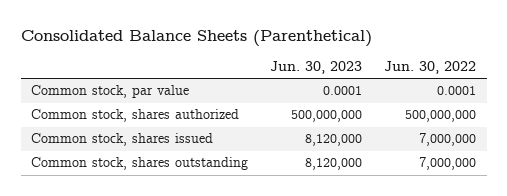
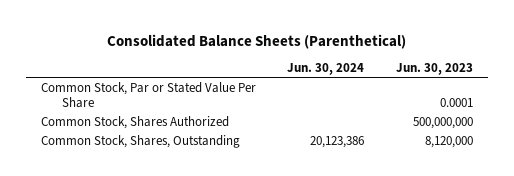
- | Jun. 30, 2023 | Jun. 30, 2022
+ | Jun. 30, 2024 | Jun. 30, 2023
- Common stock, par value | 0.0001 | 0.0001
- Common stock, shares authorized | 500,000,000 | 500,000,000
- Common stock, shares issued | 8,120,000 | 7,000,000
- Common stock, shares outstanding | 8,120,000 | 7,000,000
+ Common Stock, Par or Stated Value Per Share | | 0.0001
+ Common Stock, Shares Authorized | | 500,000,000
+ Common Stock, Shares, Outstanding | 20,123,386 | 8,120,000

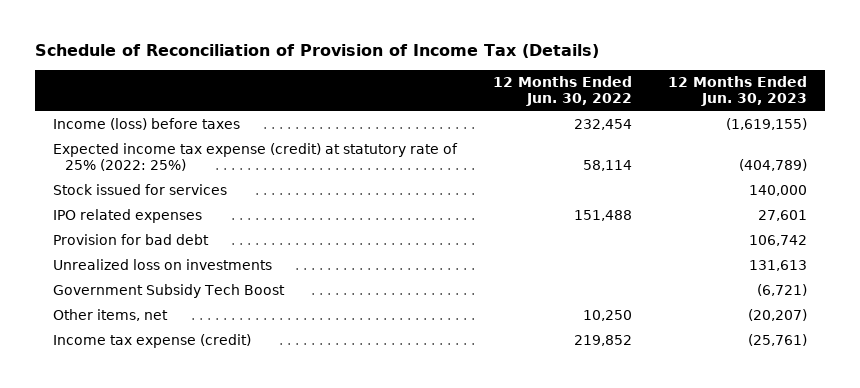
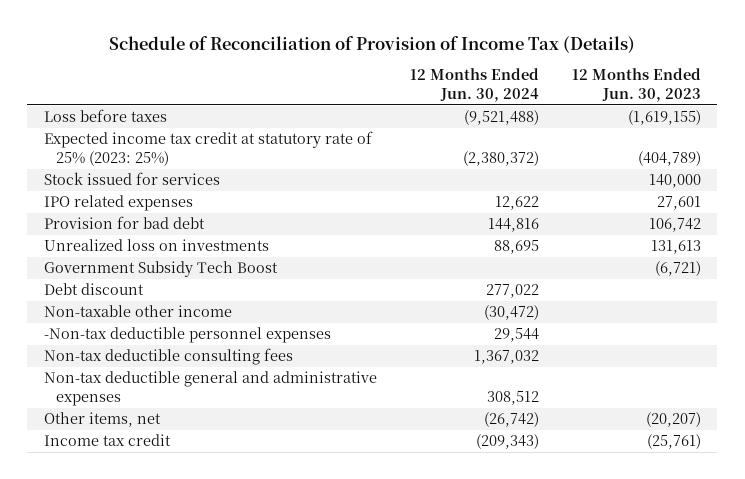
- | 12 Months Ended Jun. 30, 2022 | 12 Months Ended Jun. 30, 2023
+ | 12 Months Ended Jun. 30, 2024 | 12 Months Ended Jun. 30, 2023
- Income (loss) before taxes | 232,454 | (1,619,155)
- Expected income tax expense (credit) at statutory rate of 25% (2022: 25%) | 58,114 | (404,789)
+ Loss before taxes | (9,521,488) | (1,619,155)
+ Expected income tax credit at statutory rate of 25% (2023: 25%) | (2,380,372) | (404,789)
+ Debt discount | 277,022 |
+ Non-taxable other income | (30,472) |
+ -Non-tax deductible personnel expenses | 29,544 |
+ Non-tax deductible consulting fees | 1,367,032 |
+ Non-tax deductible general and administrative expenses | 308,512 |
- Income tax expense (credit) | 219,852 | (25,761)
+ Income tax credit | (209,343) | (25,761)

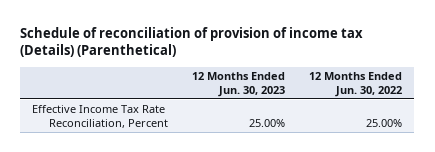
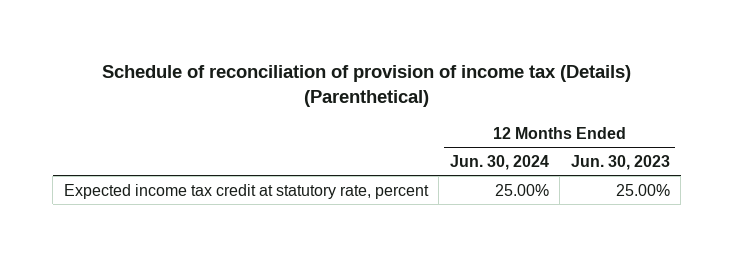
- | 12 Months Ended Jun. 30, 2023 | 12 Months Ended Jun. 30, 2022
+ | 12 Months Ended Jun. 30, 2024 | 12 Months Ended Jun. 30, 2023
- Effective Income Tax Rate Reconciliation, Percent | 25.00% | 25.00%
+ Expected income tax credit at statutory rate, percent | 25.00% | 25.00%

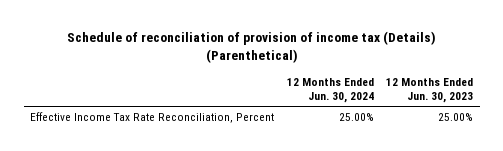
- Expected income tax credit at statutory rate, percent | 25.00% | 25.00%
+ Effective Income Tax Rate Reconciliation, Percent | 25.00% | 25.00%

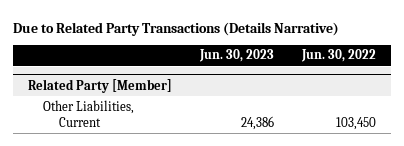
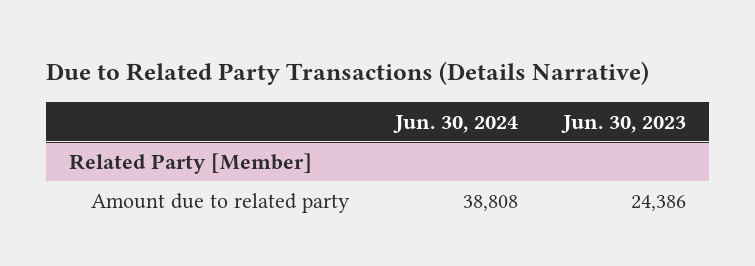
- | Jun. 30, 2023 | Jun. 30, 2022
+ | Jun. 30, 2024 | Jun. 30, 2023
@ Related Party [Member]
- Other Liabilities, Current | 24,386 | 103,450
+ Amount due to related party | 38,808 | 24,386

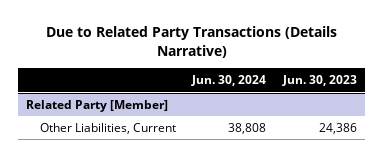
@ Related Party [Member]
- Amount due to related party | 38,808 | 24,386
+ Other Liabilities, Current | 38,808 | 24,386

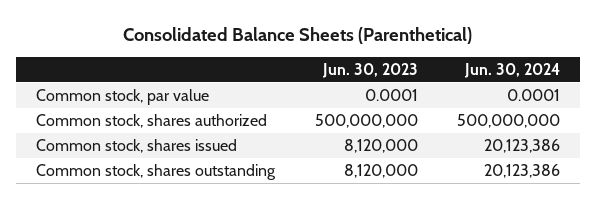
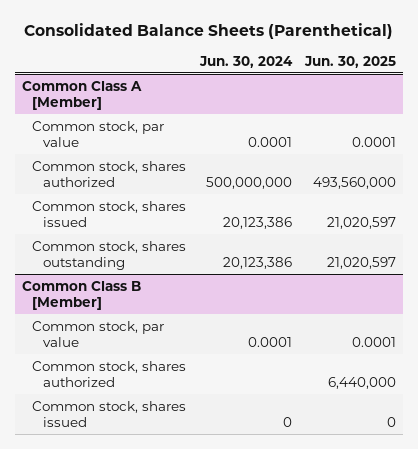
- | Jun. 30, 2023 | Jun. 30, 2024
+ | Jun. 30, 2024 | Jun. 30, 2025
+ Common Class A [Member]
+ Common Class B [Member]
+ Common stock, par value | 0.0001 | 0.0001
+ Common stock, shares authorized | | 6,440,000
+ Common stock, shares issued | 0 | 0

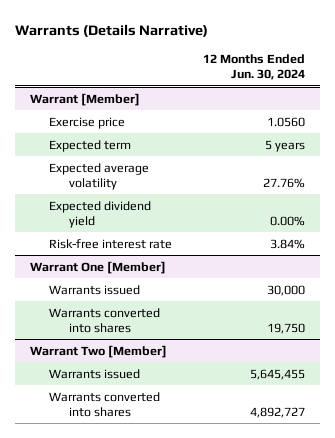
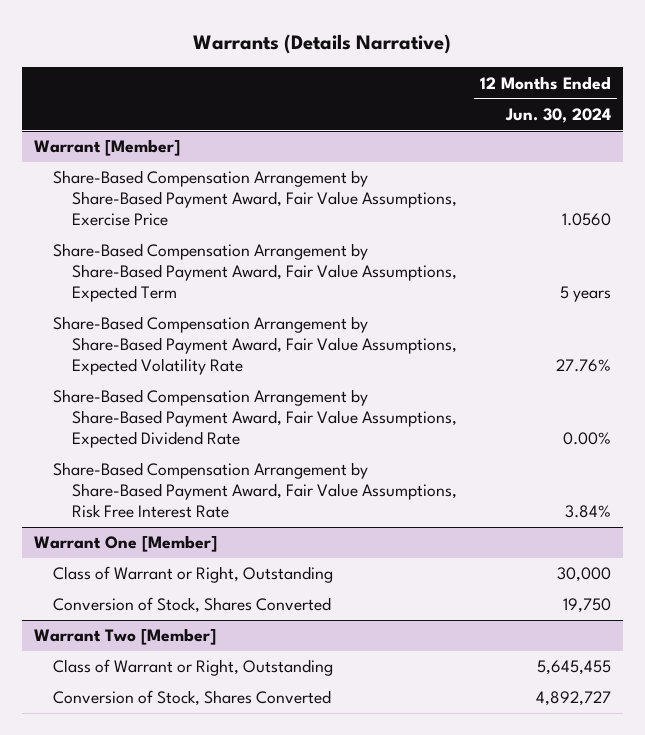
@ Warrant [Member]
- Exercise price | 1.0560
- Expected term | 5 years
- Expected average volatility | 27.76%
- Expected dividend yield | 0.00%
- Risk-free interest rate | 3.84%
+ Share-Based Compensation Arrangement by Share-Based Payment Award, Fair Value Assumptions, Exercise Price | 1.0560
+ Share-Based Compensation Arrangement by Share-Based Payment Award, Fair Value Assumptions, Expected Term | 5 years
+ Share-Based Compensation Arrangement by Share-Based Payment Award, Fair Value Assumptions, Expected Volatility Rate | 27.76%
+ Share-Based Compensation Arrangement by Share-Based Payment Award, Fair Value Assumptions, Expected Dividend Rate | 0.00%
+ Share-Based Compensation Arrangement by Share-Based Payment Award, Fair Value Assumptions, Risk Free Interest Rate | 3.84%
@ Warrant One [Member]
- Warrants issued | 30,000
- Warrants converted into shares | 19,750
+ Class of Warrant or Right, Outstanding | 30,000
+ Conversion of Stock, Shares Converted | 19,750
@ Warrant Two [Member]
- Warrants issued | 5,645,455
- Warrants converted into shares | 4,892,727
+ Class of Warrant or Right, Outstanding | 5,645,455
+ Conversion of Stock, Shares Converted | 4,892,727

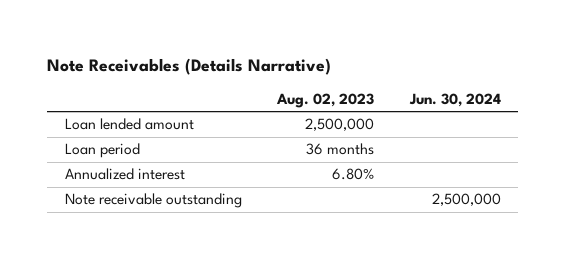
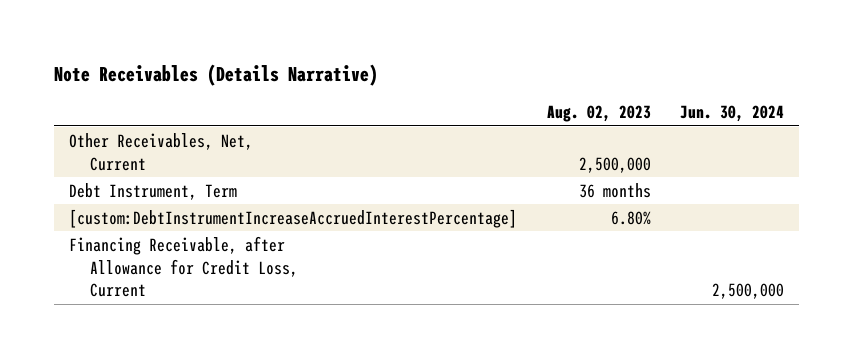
- Loan lended amount | 2,500,000 |
- Loan period | 36 months |
- Annualized interest | 6.80% |
- Note receivable outstanding | | 2,500,000
+ Other Receivables, Net, Current | 2,500,000 |
+ Debt Instrument, Term | 36 months |
+ [custom:DebtInstrumentIncreaseAccruedInterestPercentage] | 6.80% |
+ Financing Receivable, after Allowance for Credit Loss, Current | | 2,500,000

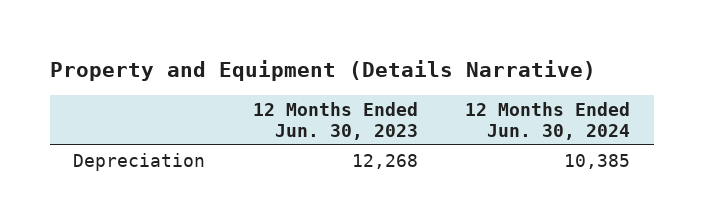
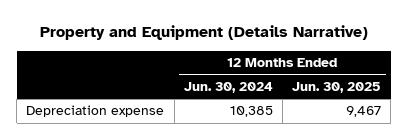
- | 12 Months Ended Jun. 30, 2023 | 12 Months Ended Jun. 30, 2024
+ | 12 Months Ended Jun. 30, 2024 | 12 Months Ended Jun. 30, 2025
- Depreciation | 12,268 | 10,385
+ Depreciation expense | 10,385 | 9,467

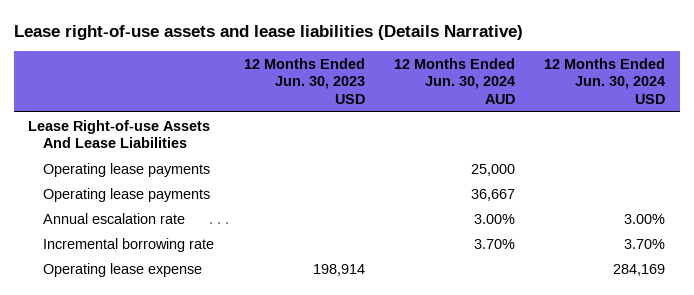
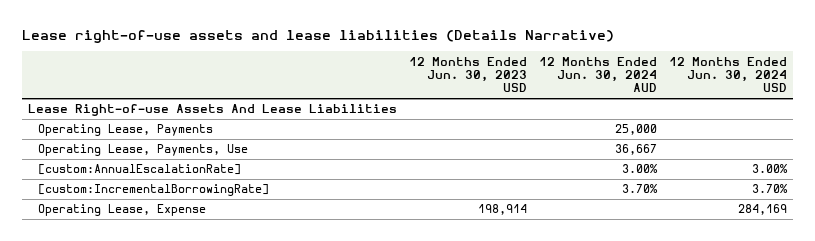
- Operating lease payments | | 25,000 |
- Operating lease payments | | 36,667 |
- Annual escalation rate | | 3.00% | 3.00%
- Incremental borrowing rate | | 3.70% | 3.70%
- Operating lease expense | 198,914 | | 284,169
+ Operating Lease, Payments | | 25,000 |
+ Operating Lease, Payments, Use | | 36,667 |
+ [custom:AnnualEscalationRate] | | 3.00% | 3.00%
+ [custom:IncrementalBorrowingRate] | | 3.70% | 3.70%
+ Operating Lease, Expense | 198,914 | | 284,169

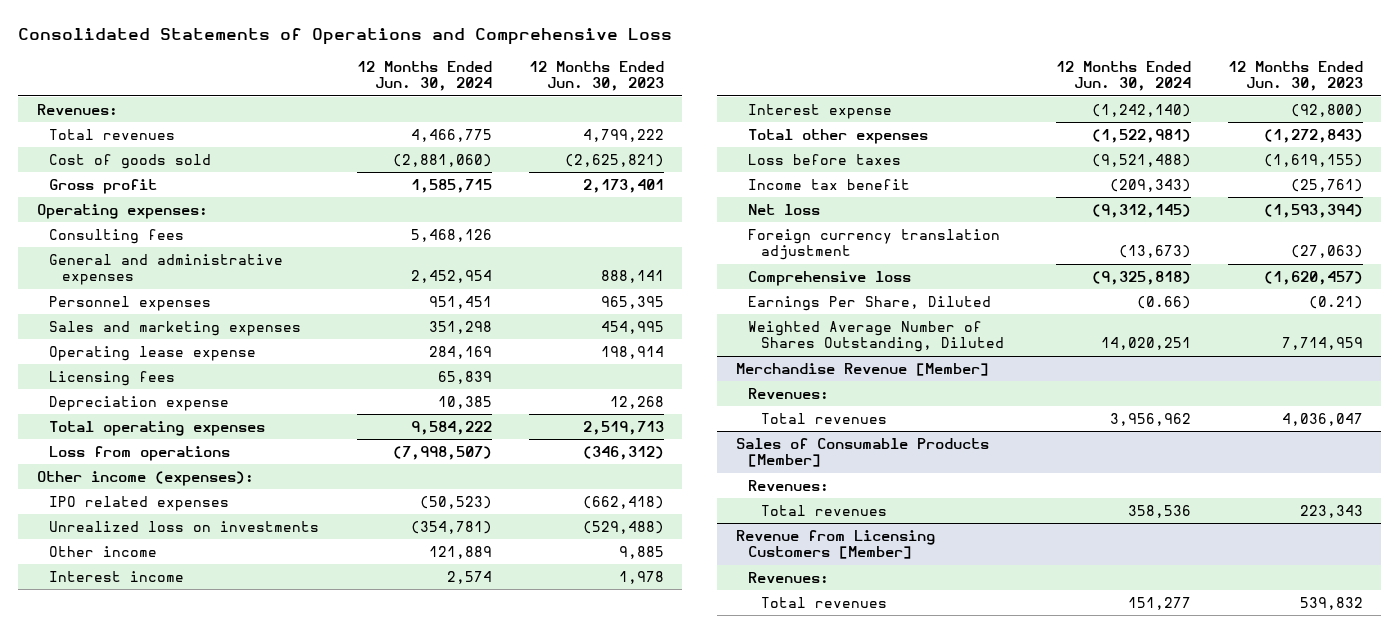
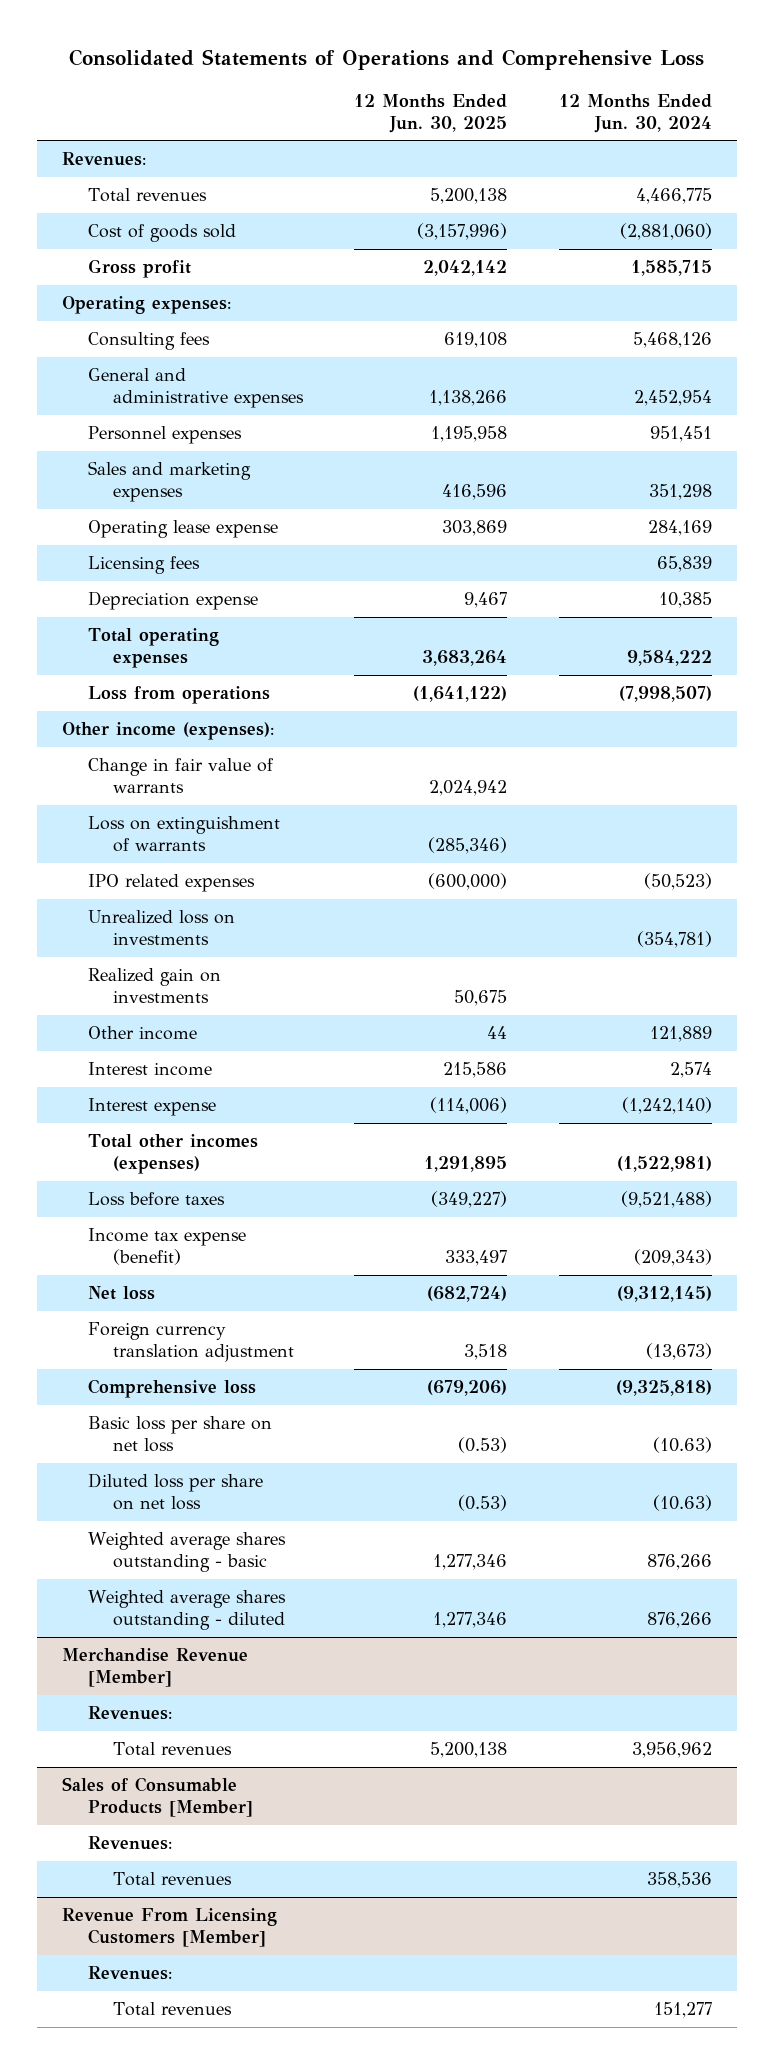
- | 12 Months Ended Jun. 30, 2024 | 12 Months Ended Jun. 30, 2023
+ | 12 Months Ended Jun. 30, 2025 | 12 Months Ended Jun. 30, 2024
+ Change in fair value of warrants | 2,024,942 |
+ Loss on extinguishment of warrants | (285,346) |
+ Realized gain on investments | 50,675 |
- Total other expenses | (1,522,981) | (1,272,843)
+ Total other incomes (expenses) | 1,291,895 | (1,522,981)
- Income tax benefit | (209,343) | (25,761)
+ Income tax expense (benefit) | 333,497 | (209,343)
- Earnings Per Share, Diluted | (0.66) | (0.21)
- Weighted Average Number of Shares Outstanding, Diluted | 14,020,251 | 7,714,959
+ Basic loss per share on net loss | (0.53) | (10.63)
+ Diluted loss per share on net loss | (0.53) | (10.63)
+ Weighted average shares outstanding - basic | 1,277,346 | 876,266
+ Weighted average shares outstanding - diluted | 1,277,346 | 876,266
- Revenue from Licensing Customers [Member]
+ Revenue From Licensing Customers [Member]

